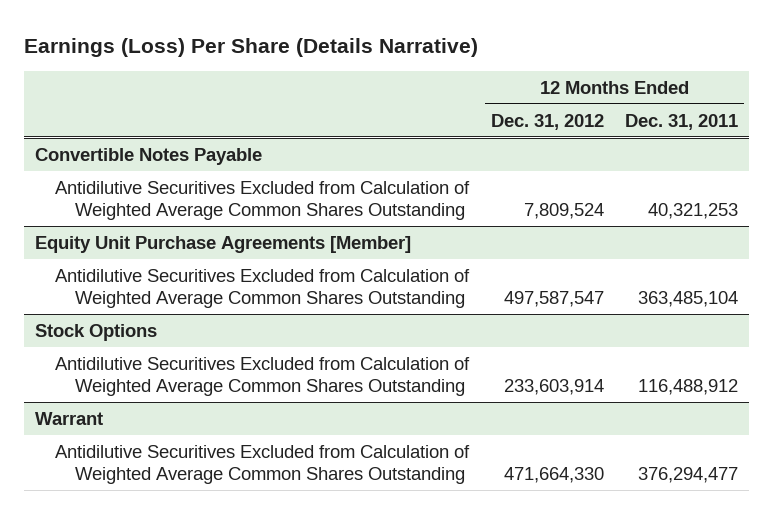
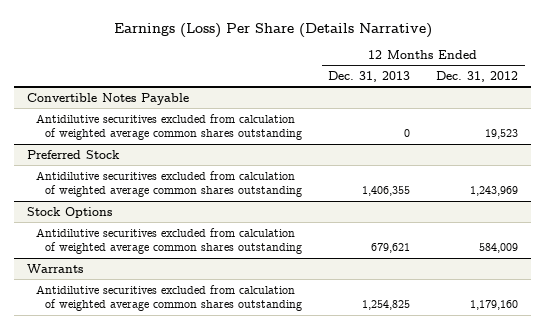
- | 12 Months Ended Dec. 31, 2012 | 12 Months Ended Dec. 31, 2011
+ | 12 Months Ended Dec. 31, 2013 | 12 Months Ended Dec. 31, 2012
@ Convertible Notes Payable
- Antidilutive Securitives Excluded from Calculation of Weighted Average Common Shares Outstanding | 7,809,524 | 40,321,253
- Equity Unit Purchase Agreements [Member]
- Antidilutive Securitives Excluded from Calculation of Weighted Average Common Shares Outstanding | 497,587,547 | 363,485,104
@ Convertible Notes Payable
+ Antidilutive securitives excluded from calculation of weighted average common shares outstanding | 0 | 19,523
+ Preferred Stock
+ Antidilutive securitives excluded from calculation of weighted average common shares outstanding | 1,406,355 | 1,243,969
@ Stock Options
- Antidilutive Securitives Excluded from Calculation of Weighted Average Common Shares Outstanding | 233,603,914 | 116,488,912
- Warrant
- Antidilutive Securitives Excluded from Calculation of Weighted Average Common Shares Outstanding | 471,664,330 | 376,294,477
@ Stock Options
+ Antidilutive securitives excluded from calculation of weighted average common shares outstanding | 679,621 | 584,009
+ Warrants
+ Antidilutive securitives excluded from calculation of weighted average common shares outstanding | 1,254,825 | 1,179,160

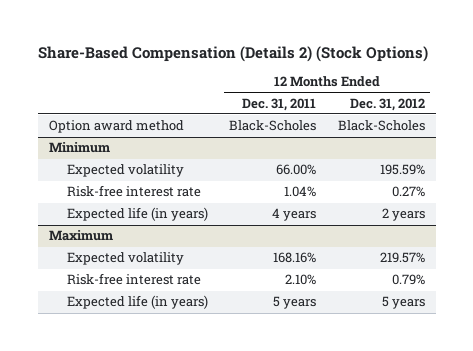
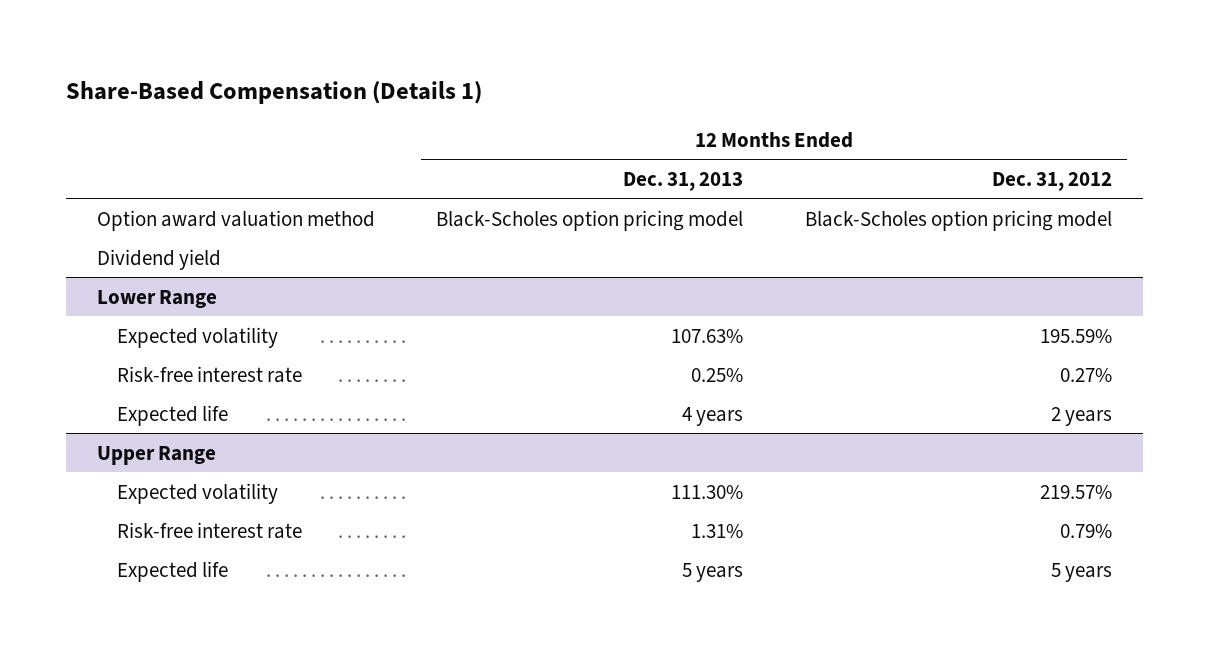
- Share-Based Compensation (Details 2) (Stock Options)
+ Share-Based Compensation (Details 1)
- | 12 Months Ended Dec. 31, 2011 | 12 Months Ended Dec. 31, 2012
+ | 12 Months Ended Dec. 31, 2013 | 12 Months Ended Dec. 31, 2012
- Option award method | Black-Scholes | Black-Scholes
- Minimum
+ Option award valuation method | Black-Scholes option pricing model | Black-Scholes option pricing model
+ Dividend yield
+ Lower Range
- Expected life (in years) | 4 years | 2 years
- Maximum
+ Expected life | 4 years | 2 years
+ Upper Range
- Expected life (in years) | 5 years | 5 years
+ Expected life | 5 years | 5 years

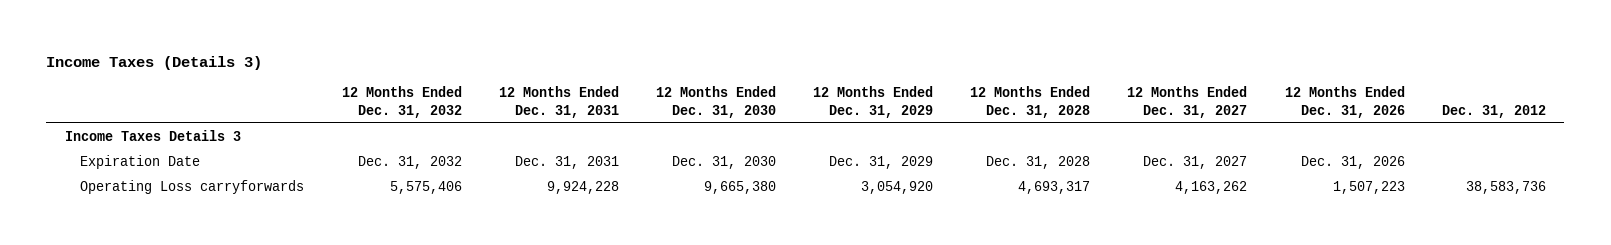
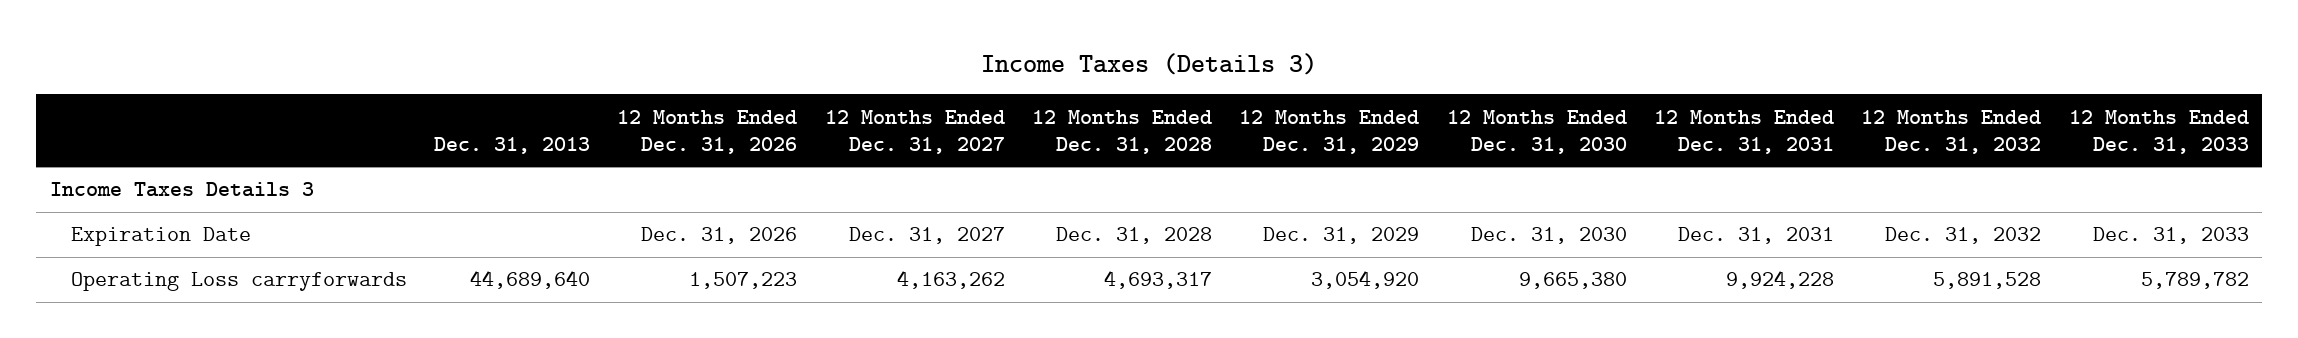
- | 12 Months Ended Dec. 31, 2032 | 12 Months Ended Dec. 31, 2031 | 12 Months Ended Dec. 31, 2030 | 12 Months Ended Dec. 31, 2029 | 12 Months Ended Dec. 31, 2028 | 12 Months Ended Dec. 31, 2027 | 12 Months Ended Dec. 31, 2026 | Dec. 31, 2012
+ | Dec. 31, 2013 | 12 Months Ended Dec. 31, 2026 | 12 Months Ended Dec. 31, 2027 | 12 Months Ended Dec. 31, 2028 | 12 Months Ended Dec. 31, 2029 | 12 Months Ended Dec. 31, 2030 | 12 Months Ended Dec. 31, 2031 | 12 Months Ended Dec. 31, 2032 | 12 Months Ended Dec. 31, 2033
- Operating Loss carryforwards | 5,575,406 | 9,924,228 | 9,665,380 | 3,054,920 | 4,693,317 | 4,163,262 | 1,507,223 | 38,583,736
+ Operating Loss carryforwards | 44,689,640 | 1,507,223 | 4,163,262 | 4,693,317 | 3,054,920 | 9,665,380 | 9,924,228 | 5,891,528 | 5,789,782

